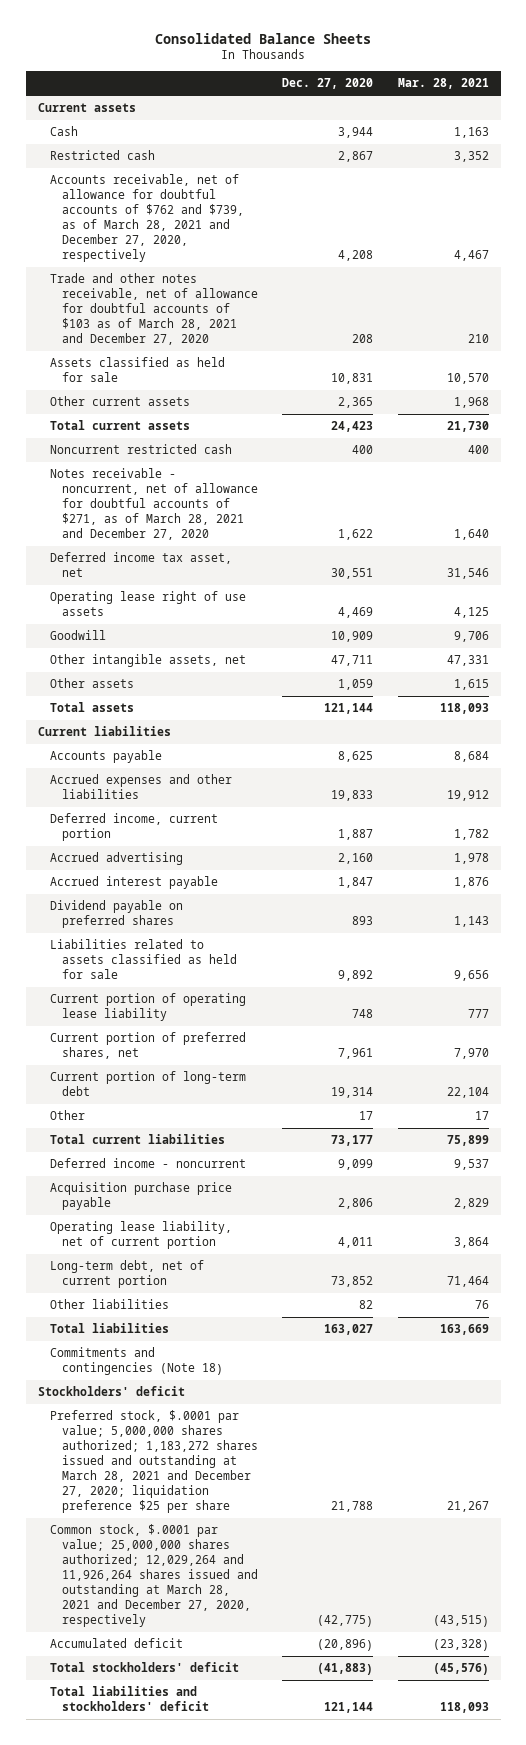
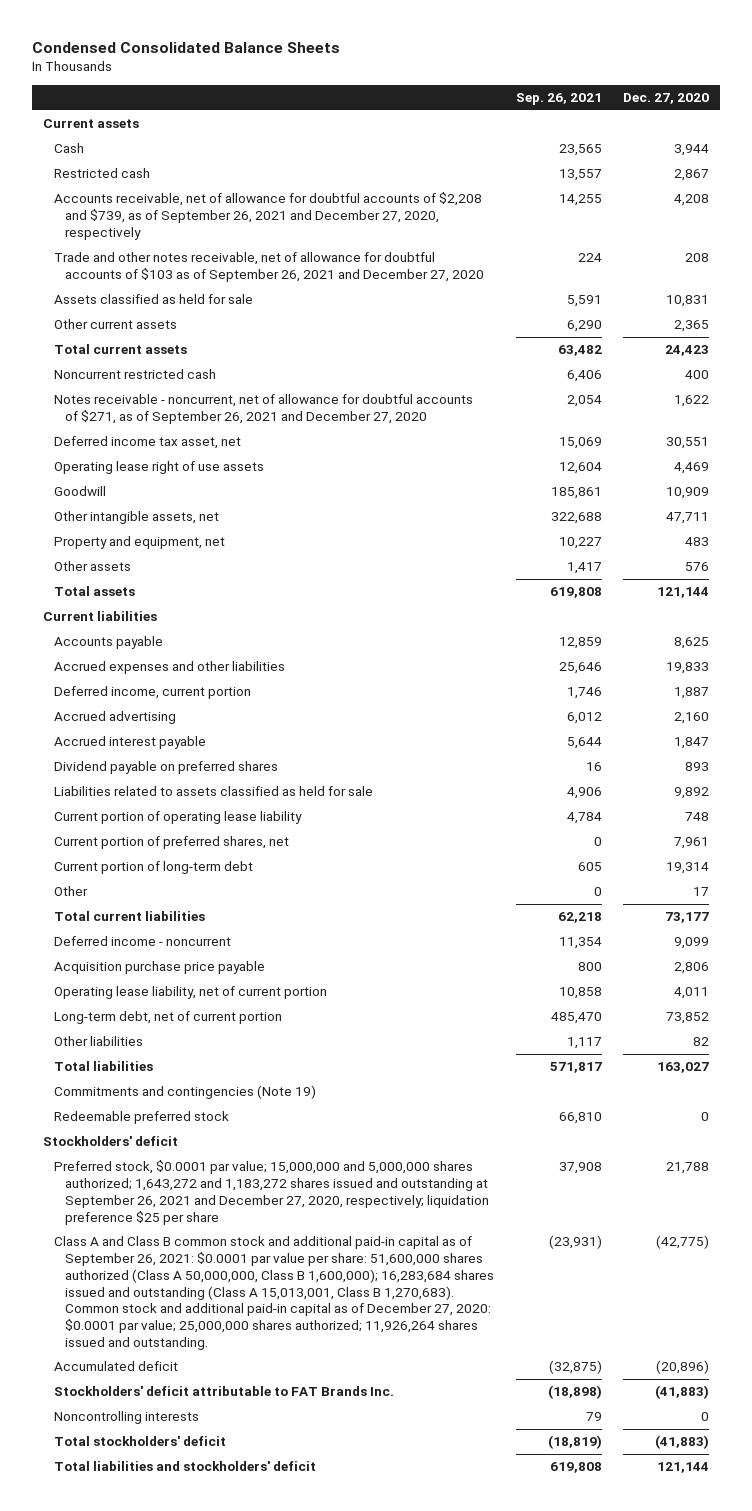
- Consolidated Balance Sheets
+ Condensed Consolidated Balance Sheets
- | Dec. 27, 2020 | Mar. 28, 2021
+ | Sep. 26, 2021 | Dec. 27, 2020
- Accounts receivable, net of allowance for doubtful accounts of $762 and $739, as of March 28, 2021 and December 27, 2020, respectively | 4,208 | 4,467
- Trade and other notes receivable, net of allowance for doubtful accounts of $103 as of March 28, 2021 and December 27, 2020 | 208 | 210
+ Accounts receivable, net of allowance for doubtful accounts of $2,208 and $739, as of September 26, 2021 and December 27, 2020, respectively | 14,255 | 4,208
+ Trade and other notes receivable, net of allowance for doubtful accounts of $103 as of September 26, 2021 and December 27, 2020 | 224 | 208
- Notes receivable - noncurrent, net of allowance for doubtful accounts of $271, as of March 28, 2021 and December 27, 2020 | 1,622 | 1,640
+ Notes receivable - noncurrent, net of allowance for doubtful accounts of $271, as of September 26, 2021 and December 27, 2020 | 2,054 | 1,622
- Other assets | 1,059 | 1,615
+ Property and equipment, net | 10,227 | 483
+ Other assets | 1,417 | 576
- Commitments and contingencies (Note 18)
+ Commitments and contingencies (Note 19)
+ Redeemable preferred stock | 66,810 | 0
- Preferred stock, $.0001 par value; 5,000,000 shares authorized; 1,183,272 shares issued and outstanding at March 28, 2021 and December 27, 2020; liquidation preference $25 per share | 21,788 | 21,267
- Common stock, $.0001 par value; 25,000,000 shares authorized; 12,029,264 and 11,926,264 shares issued and outstanding at March 28, 2021 and December 27, 2020, respectively | (42,775) | (43,515)
+ Preferred stock, $0.0001 par value; 15,000,000 and 5,000,000 shares authorized; 1,643,272 and 1,183,272 shares issued and outstanding at September 26, 2021 and December 27, 2020, respectively; liquidation preference $25 per share | 37,908 | 21,788
+ Class A and Class B common stock and additional paid-in capital as of September 26, 2021: $0.0001 par value per share: 51,600,000 shares authorized (Class A 50,000,000, Class B 1,600,000); 16,283,684 shares issued and outstanding (Class A 15,013,001, Class B 1,270,683). Common stock and additional paid-in capital as of December 27, 2020: $0.0001 par value; 25,000,000 shares authorized; 11,926,264 shares issued and outstanding. | (23,931) | (42,775)
+ Stockholders' deficit attributable to FAT Brands Inc. | (18,898) | (41,883)
+ Noncontrolling interests | 79 | 0

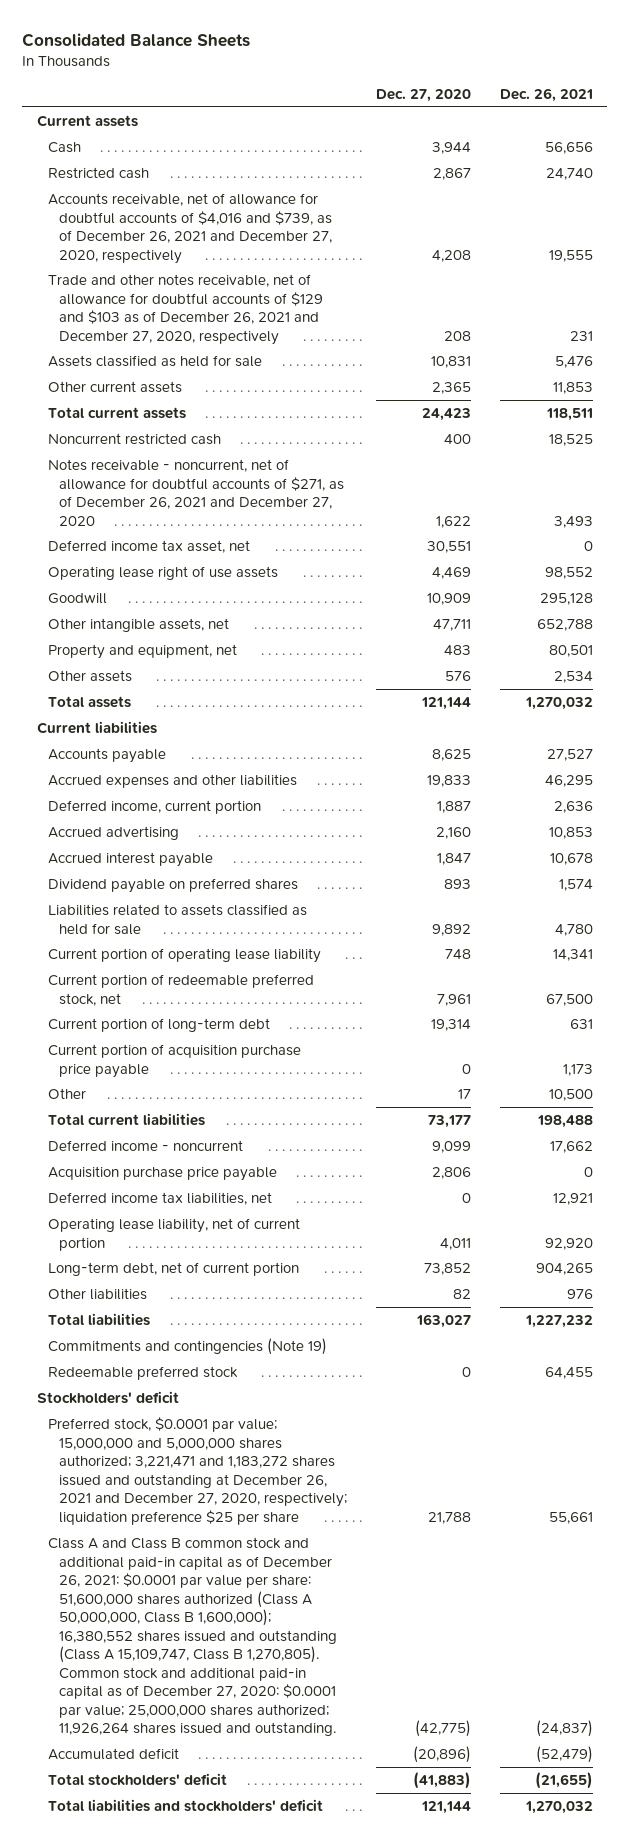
- Condensed Consolidated Balance Sheets
+ Consolidated Balance Sheets
- | Sep. 26, 2021 | Dec. 27, 2020
+ | Dec. 27, 2020 | Dec. 26, 2021
- Accounts receivable, net of allowance for doubtful accounts of $2,208 and $739, as of September 26, 2021 and December 27, 2020, respectively | 14,255 | 4,208
- Trade and other notes receivable, net of allowance for doubtful accounts of $103 as of September 26, 2021 and December 27, 2020 | 224 | 208
+ Accounts receivable, net of allowance for doubtful accounts of $4,016 and $739, as of December 26, 2021 and December 27, 2020, respectively | 4,208 | 19,555
+ Trade and other notes receivable, net of allowance for doubtful accounts of $129 and $103 as of December 26, 2021 and December 27, 2020, respectively | 208 | 231
- Notes receivable - noncurrent, net of allowance for doubtful accounts of $271, as of September 26, 2021 and December 27, 2020 | 2,054 | 1,622
+ Notes receivable - noncurrent, net of allowance for doubtful accounts of $271, as of December 26, 2021 and December 27, 2020 | 1,622 | 3,493
- Current portion of preferred shares, net | 0 | 7,961
+ Current portion of redeemable preferred stock, net | 7,961 | 67,500
+ Current portion of acquisition purchase price payable | 0 | 1,173
+ Deferred income tax liabilities, net | 0 | 12,921
- Preferred stock, $0.0001 par value; 15,000,000 and 5,000,000 shares authorized; 1,643,272 and 1,183,272 shares issued and outstanding at September 26, 2021 and December 27, 2020, respectively; liquidation preference $25 per share | 37,908 | 21,788
- Class A and Class B common stock and additional paid-in capital as of September 26, 2021: $0.0001 par value per share: 51,600,000 shares authorized (Class A 50,000,000, Class B 1,600,000); 16,283,684 shares issued and outstanding (Class A 15,013,001, Class B 1,270,683). Common stock and additional paid-in capital as of December 27, 2020: $0.0001 par value; 25,000,000 shares authorized; 11,926,264 shares issued and outstanding. | (23,931) | (42,775)
+ Preferred stock, $0.0001 par value; 15,000,000 and 5,000,000 shares authorized; 3,221,471 and 1,183,272 shares issued and outstanding at December 26, 2021 and December 27, 2020, respectively; liquidation preference $25 per share | 21,788 | 55,661
+ Class A and Class B common stock and additional paid-in capital as of December 26, 2021: $0.0001 par value per share: 51,600,000 shares authorized (Class A 50,000,000, Class B 1,600,000); 16,380,552 shares issued and outstanding (Class A 15,109,747, Class B 1,270,805). Common stock and additional paid-in capital as of December 27, 2020: $0.0001 par value; 25,000,000 shares authorized; 11,926,264 shares issued and outstanding. | (42,775) | (24,837)
- Stockholders' deficit attributable to FAT Brands Inc. | (18,898) | (41,883)
- Noncontrolling interests | 79 | 0

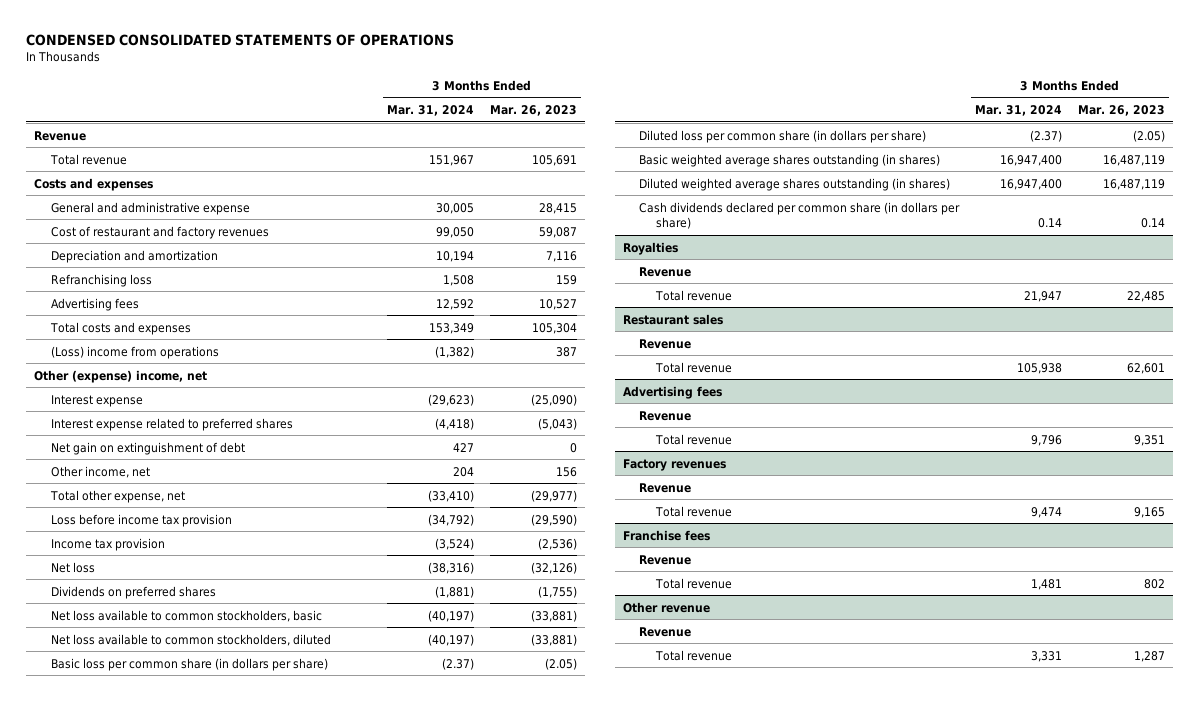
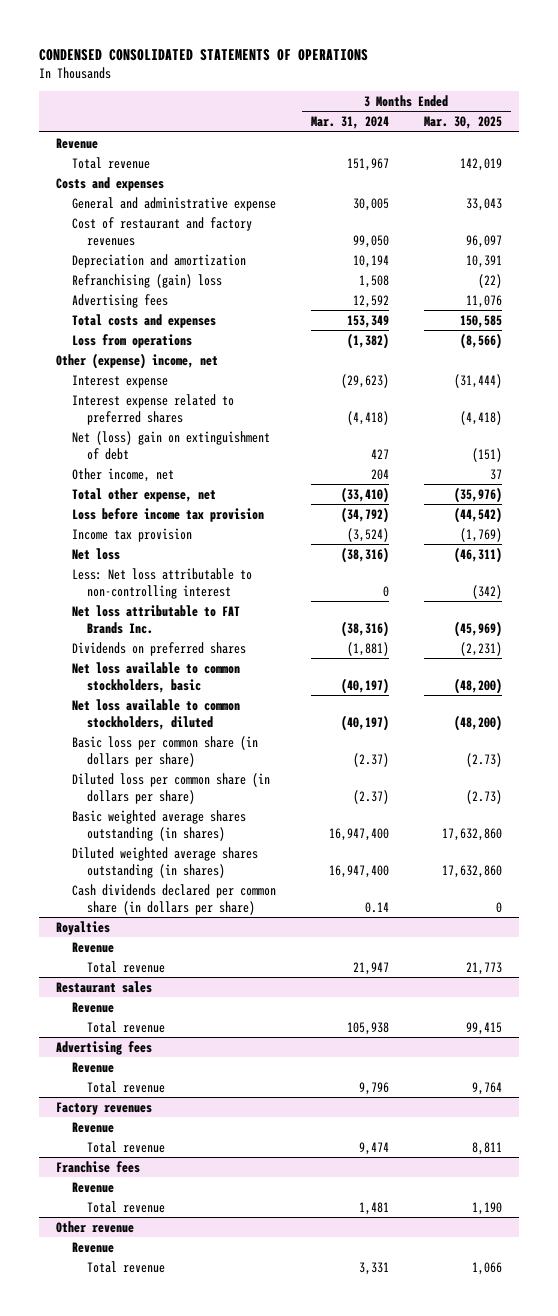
- | 3 Months Ended Mar. 31, 2024 | 3 Months Ended Mar. 26, 2023
+ | 3 Months Ended Mar. 31, 2024 | 3 Months Ended Mar. 30, 2025
- Refranchising loss | 1,508 | 159
+ Refranchising (gain) loss | 1,508 | (22)
- (Loss) income from operations | (1,382) | 387
+ Loss from operations | (1,382) | (8,566)
- Net gain on extinguishment of debt | 427 | 0
+ Net (loss) gain on extinguishment of debt | 427 | (151)
+ Less: Net loss attributable to non-controlling interest | 0 | (342)
+ Net loss attributable to FAT Brands Inc. | (38,316) | (45,969)

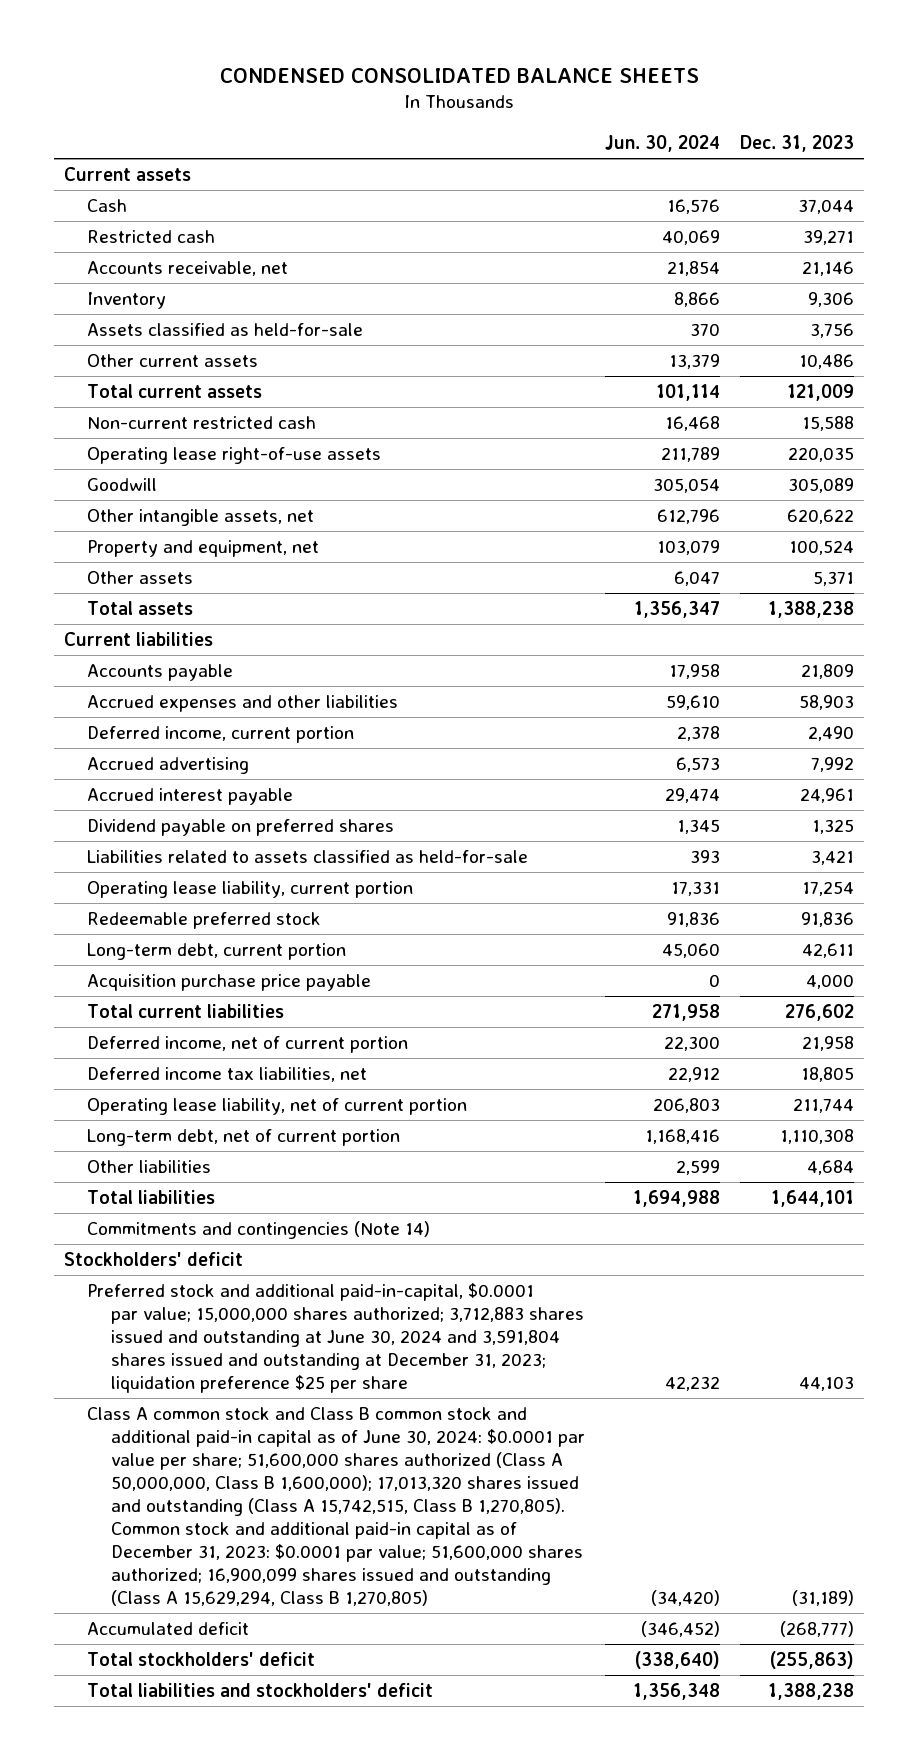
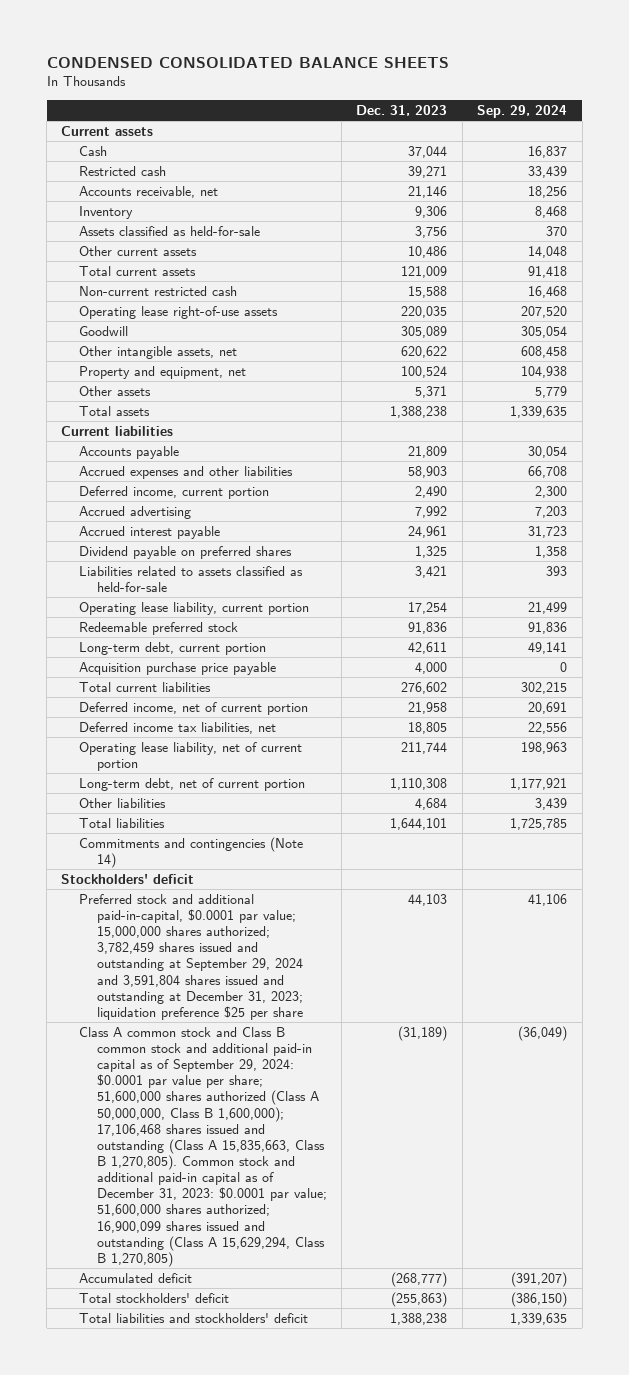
- | Jun. 30, 2024 | Dec. 31, 2023
+ | Dec. 31, 2023 | Sep. 29, 2024
- Preferred stock and additional paid-in-capital, $0.0001 par value; 15,000,000 shares authorized; 3,712,883 shares issued and outstanding at June 30, 2024 and 3,591,804 shares issued and outstanding at December 31, 2023; liquidation preference $25 per share | 42,232 | 44,103
- Class A common stock and Class B common stock and additional paid-in capital as of June 30, 2024: $0.0001 par value per share; 51,600,000 shares authorized (Class A 50,000,000, Class B 1,600,000); 17,013,320 shares issued and outstanding (Class A 15,742,515, Class B 1,270,805). Common stock and additional paid-in capital as of December 31, 2023: $0.0001 par value; 51,600,000 shares authorized; 16,900,099 shares issued and outstanding (Class A 15,629,294, Class B 1,270,805) | (34,420) | (31,189)
+ Preferred stock and additional paid-in-capital, $0.0001 par value; 15,000,000 shares authorized; 3,782,459 shares issued and outstanding at September 29, 2024 and 3,591,804 shares issued and outstanding at December 31, 2023; liquidation preference $25 per share | 44,103 | 41,106
+ Class A common stock and Class B common stock and additional paid-in capital as of September 29, 2024: $0.0001 par value per share; 51,600,000 shares authorized (Class A 50,000,000, Class B 1,600,000); 17,106,468 shares issued and outstanding (Class A 15,835,663, Class B 1,270,805). Common stock and additional paid-in capital as of December 31, 2023: $0.0001 par value; 51,600,000 shares authorized; 16,900,099 shares issued and outstanding (Class A 15,629,294, Class B 1,270,805) | (31,189) | (36,049)

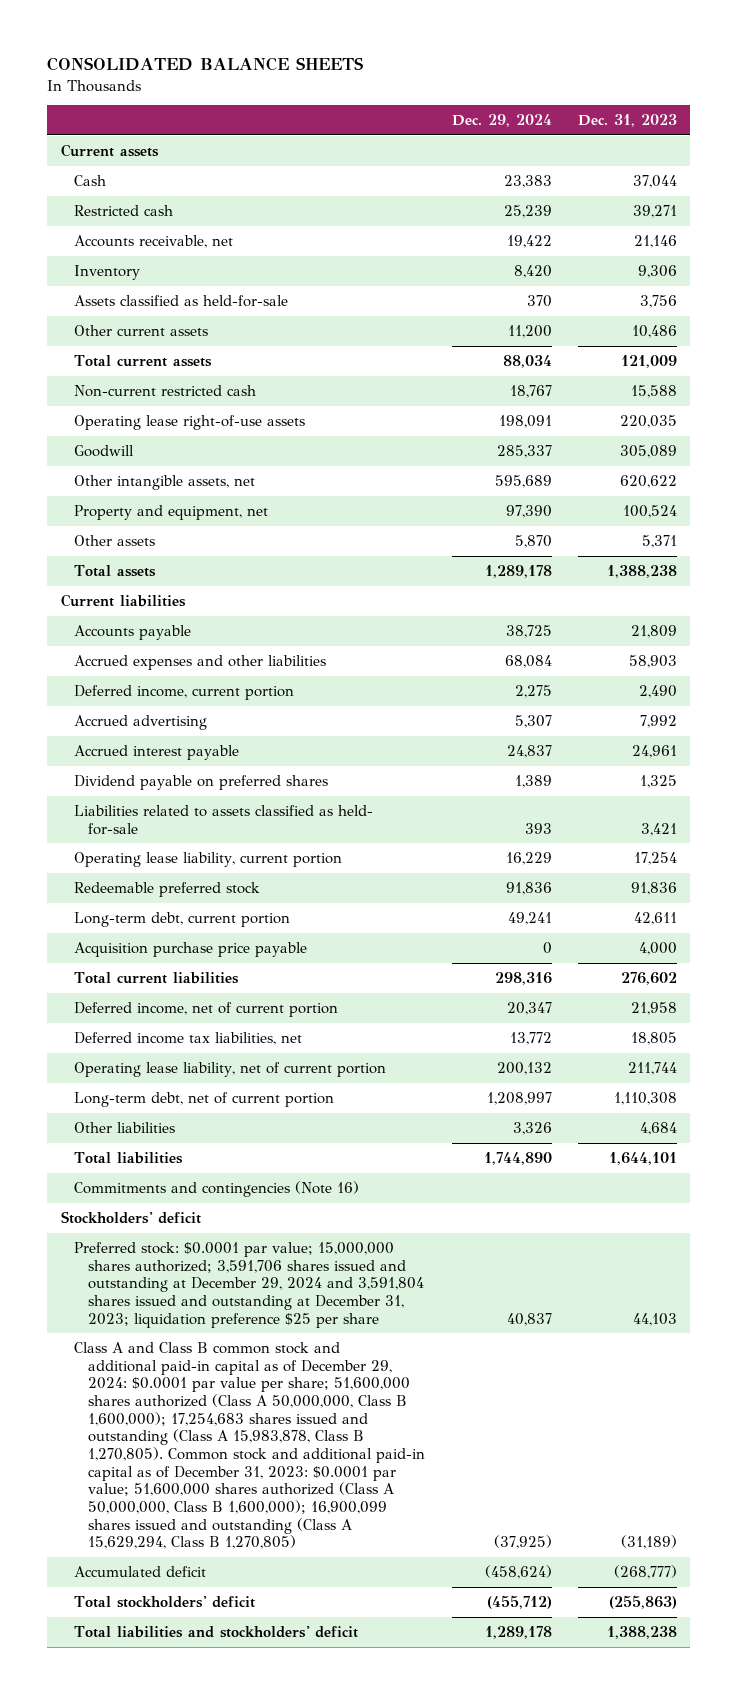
- CONDENSED CONSOLIDATED BALANCE SHEETS
+ CONSOLIDATED BALANCE SHEETS
- | Dec. 31, 2023 | Sep. 29, 2024
+ | Dec. 29, 2024 | Dec. 31, 2023
- Liabilities related to assets classified as held-for-sale | 3,421 | 393
+ Liabilities related to assets classified as held- for-sale | 393 | 3,421
- Commitments and contingencies (Note 14)
+ Commitments and contingencies (Note 16)
- Preferred stock and additional paid-in-capital, $0.0001 par value; 15,000,000 shares authorized; 3,782,459 shares issued and outstanding at September 29, 2024 and 3,591,804 shares issued and outstanding at December 31, 2023; liquidation preference $25 per share | 44,103 | 41,106
- Class A common stock and Class B common stock and additional paid-in capital as of September 29, 2024: $0.0001 par value per share; 51,600,000 shares authorized (Class A 50,000,000, Class B 1,600,000); 17,106,468 shares issued and outstanding (Class A 15,835,663, Class B 1,270,805). Common stock and additional paid-in capital as of December 31, 2023: $0.0001 par value; 51,600,000 shares authorized; 16,900,099 shares issued and outstanding (Class A 15,629,294, Class B 1,270,805) | (31,189) | (36,049)
+ Preferred stock: $0.0001 par value; 15,000,000 shares authorized; 3,591,706 shares issued and outstanding at December 29, 2024 and 3,591,804 shares issued and outstanding at December 31, 2023; liquidation preference $25 per share | 40,837 | 44,103
+ Class A and Class B common stock and additional paid-in capital as of December 29, 2024: $0.0001 par value per share; 51,600,000 shares authorized (Class A 50,000,000, Class B 1,600,000); 17,254,683 shares issued and outstanding (Class A 15,983,878, Class B 1,270,805). Common stock and additional paid-in capital as of December 31, 2023: $0.0001 par value; 51,600,000 shares authorized (Class A 50,000,000, Class B 1,600,000); 16,900,099 shares issued and outstanding (Class A 15,629,294, Class B 1,270,805) | (37,925) | (31,189)

